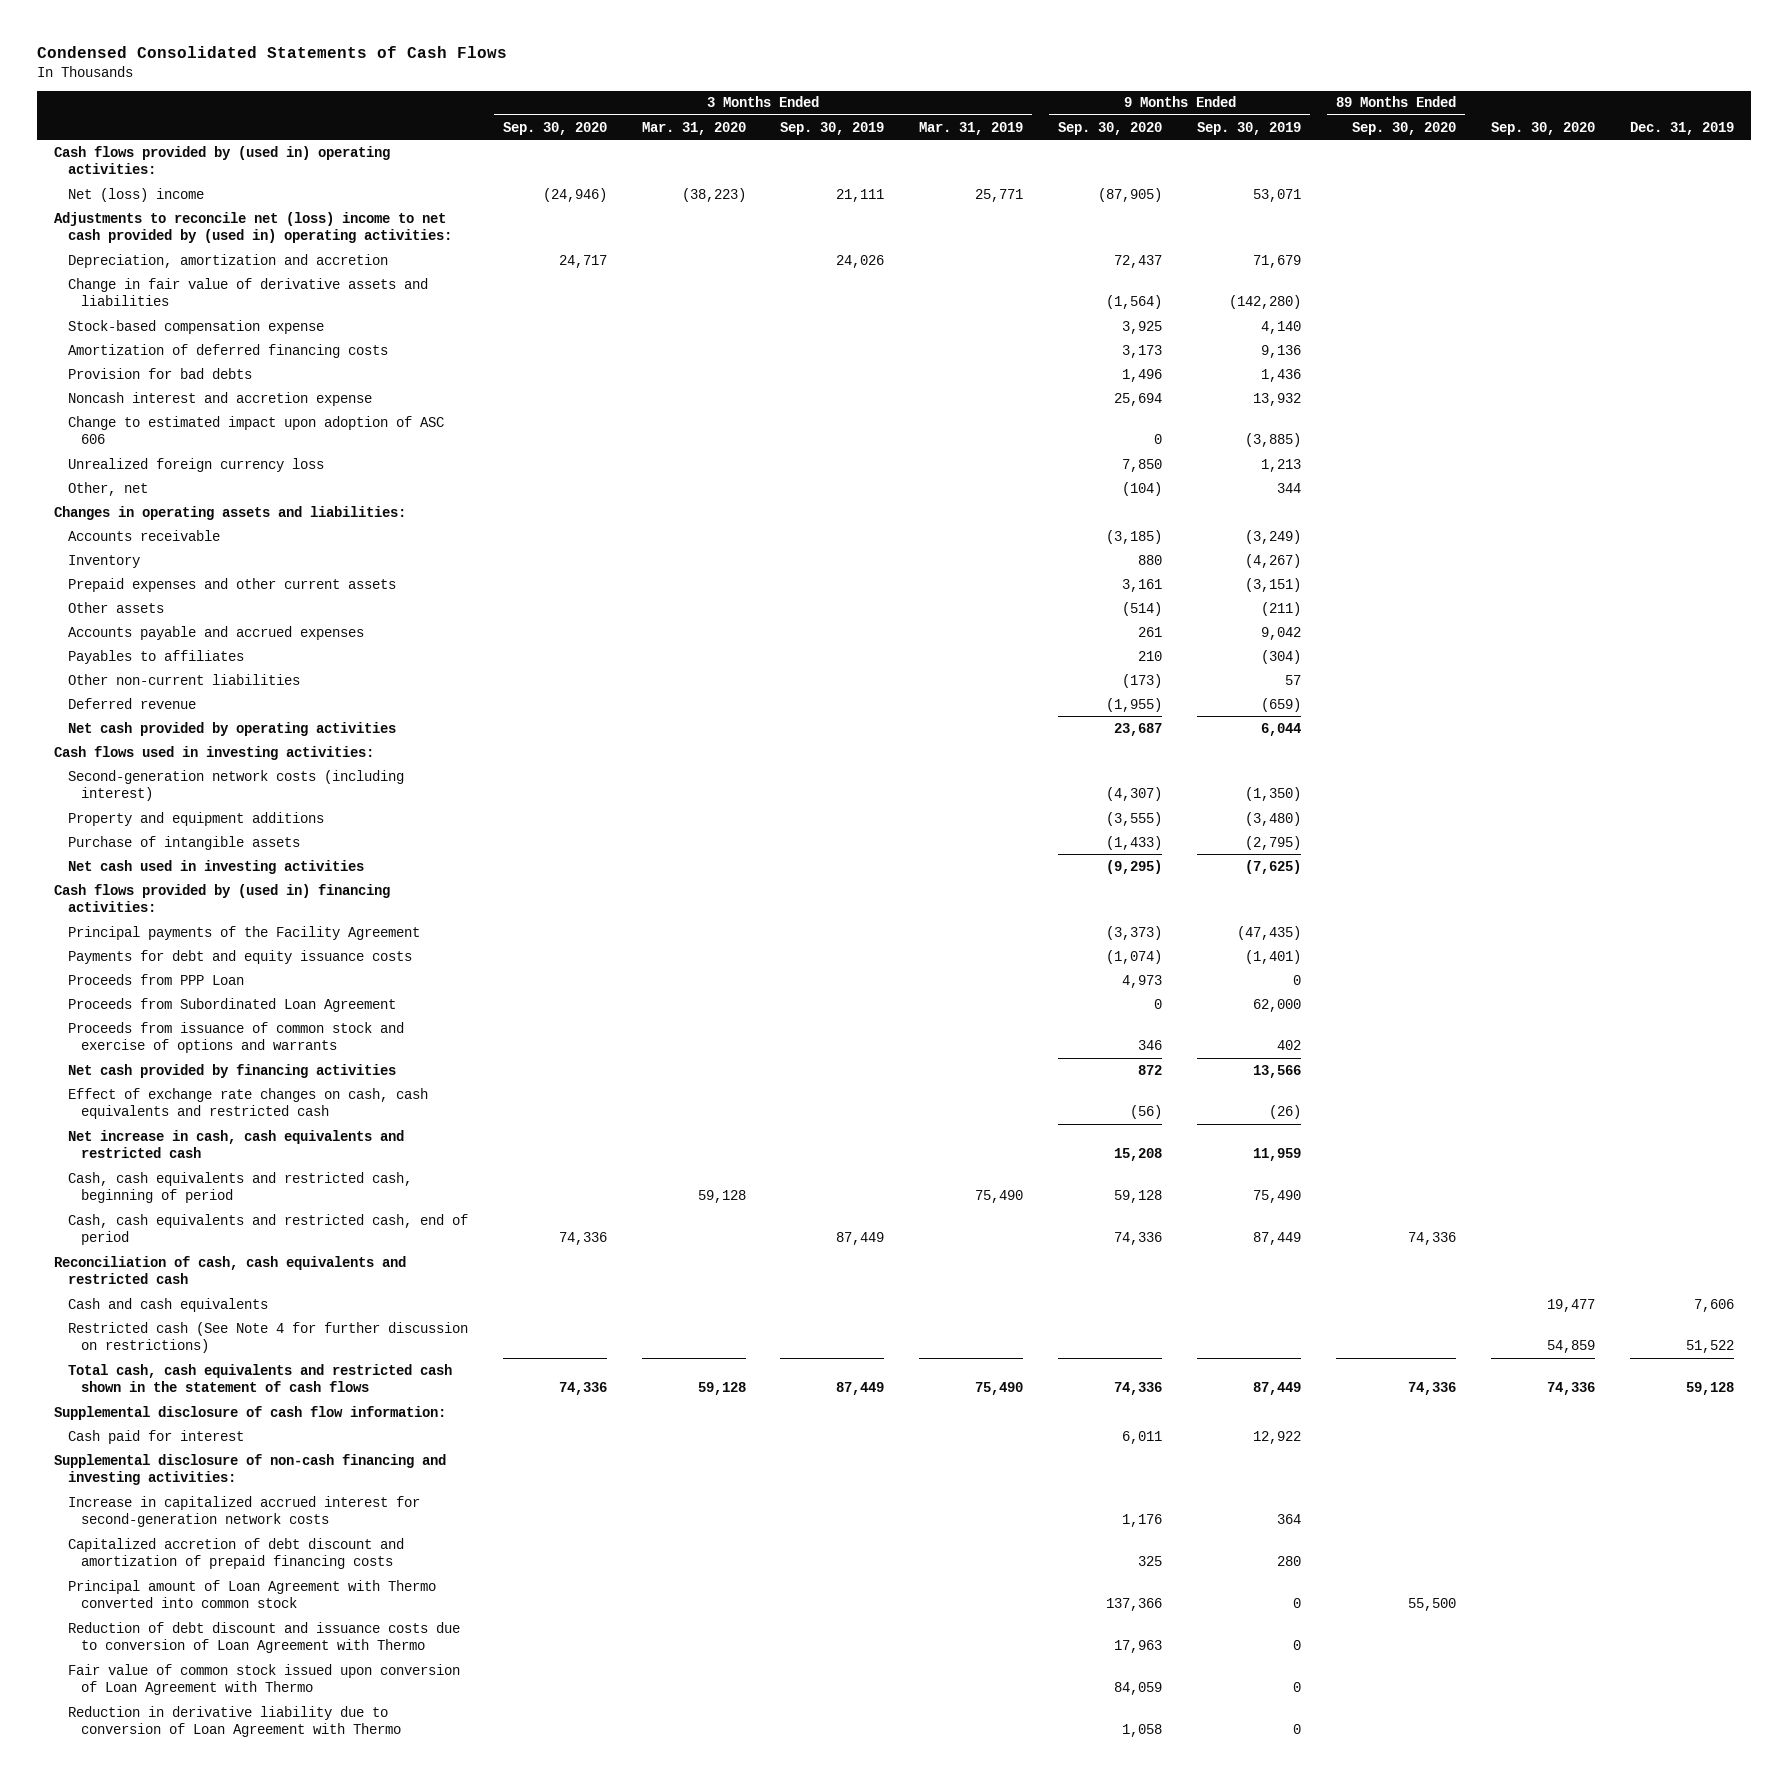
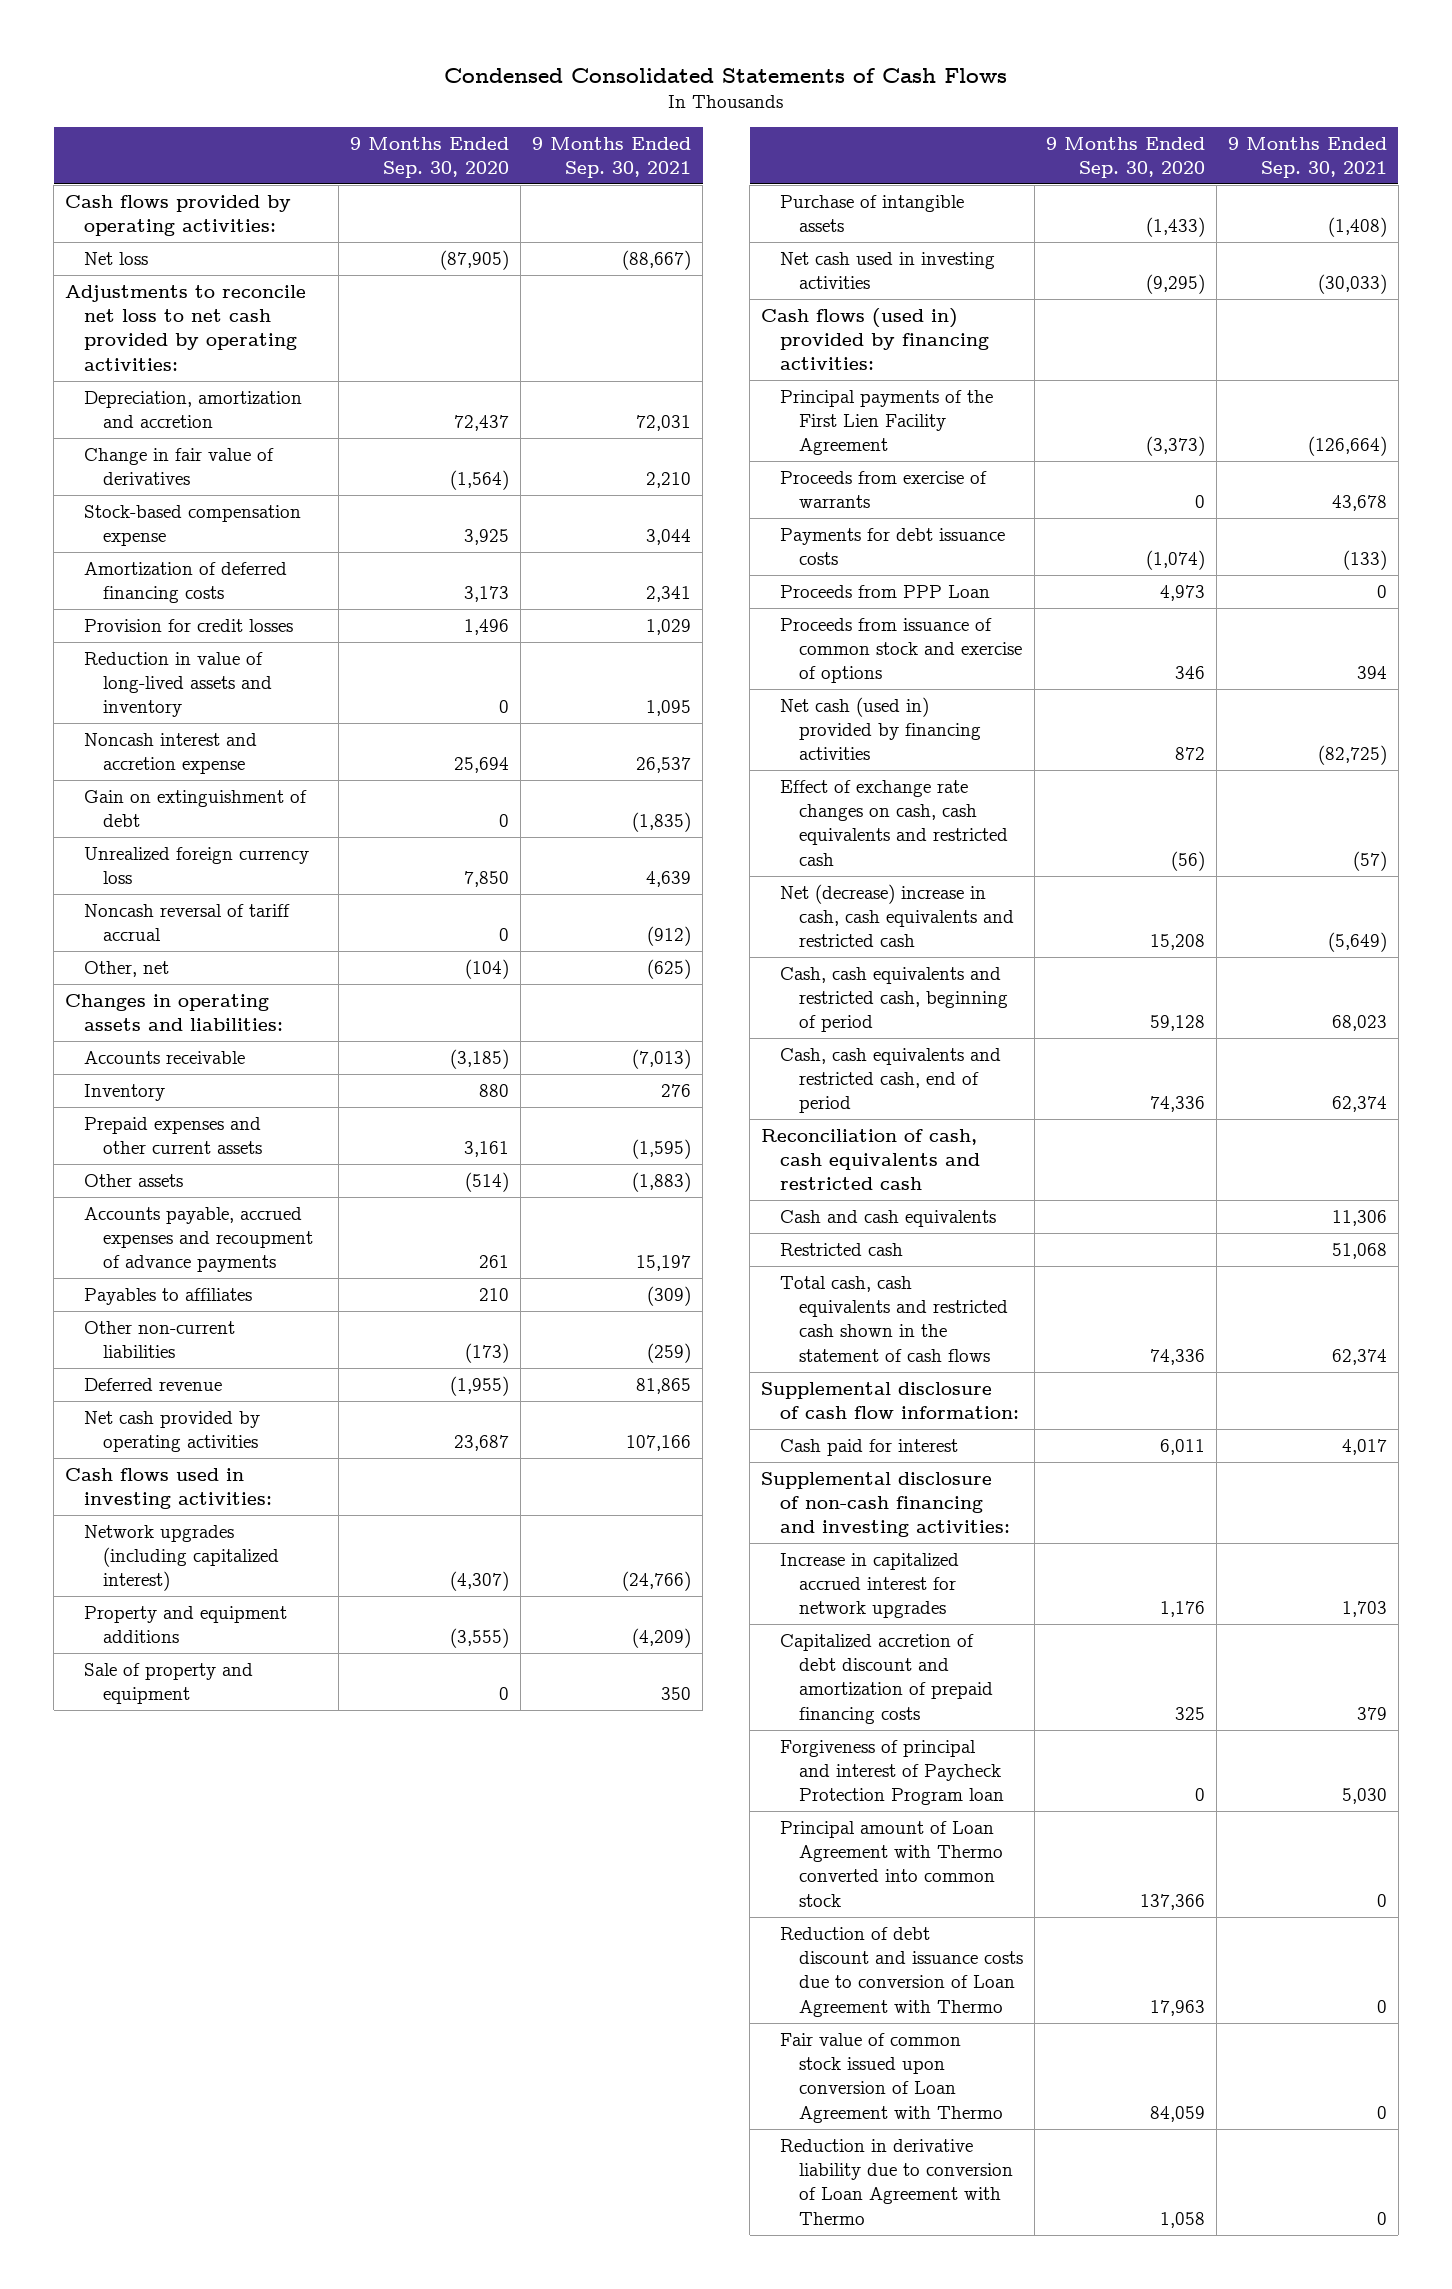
- | 3 Months Ended Sep. 30, 2020 | 3 Months Ended Mar. 31, 2020 | 3 Months Ended Sep. 30, 2019 | 3 Months Ended Mar. 31, 2019 | 9 Months Ended Sep. 30, 2020 | 9 Months Ended Sep. 30, 2019 | 89 Months Ended Sep. 30, 2020 | Sep. 30, 2020 | Dec. 31, 2019
+ | 9 Months Ended Sep. 30, 2020 | 9 Months Ended Sep. 30, 2021
- Cash flows provided by (used in) operating activities:
- Net (loss) income | (24,946) | (38,223) | 21,111 | 25,771 | (87,905) | 53,071 | | |
- Adjustments to reconcile net (loss) income to net cash provided by (used in) operating activities:
+ Cash flows provided by operating activities:
+ Net loss | (87,905) | (88,667)
+ Adjustments to reconcile net loss to net cash provided by operating activities:
- Change in fair value of derivative assets and liabilities | | | | | (1,564) | (142,280) | | |
+ Change in fair value of derivatives | (1,564) | 2,210
- Provision for bad debts | | | | | 1,496 | 1,436 | | |
+ Provision for credit losses | 1,496 | 1,029
+ Reduction in value of long-lived assets and inventory | 0 | 1,095
- Change to estimated impact upon adoption of ASC 606 | | | | | 0 | (3,885) | | |
+ Gain on extinguishment of debt | 0 | (1,835)
+ Noncash reversal of tariff accrual | 0 | (912)
- Accounts payable and accrued expenses | | | | | 261 | 9,042 | | |
+ Accounts payable, accrued expenses and recoupment of advance payments | 261 | 15,197
- Second-generation network costs (including interest) | | | | | (4,307) | (1,350) | | |
+ Network upgrades (including capitalized interest) | (4,307) | (24,766)
+ Sale of property and equipment | 0 | 350
- Cash flows provided by (used in) financing activities:
- Principal payments of the Facility Agreement | | | | | (3,373) | (47,435) | | |
- Payments for debt and equity issuance costs | | | | | (1,074) | (1,401) | | |
+ Cash flows (used in) provided by financing activities:
+ Principal payments of the First Lien Facility Agreement | (3,373) | (126,664)
+ Proceeds from exercise of warrants | 0 | 43,678
+ Payments for debt issuance costs | (1,074) | (133)
- Proceeds from Subordinated Loan Agreement | | | | | 0 | 62,000 | | |
- Proceeds from issuance of common stock and exercise of options and warrants | | | | | 346 | 402 | | |
- Net cash provided by financing activities | | | | | 872 | 13,566 | | |
+ Proceeds from issuance of common stock and exercise of options | 346 | 394
+ Net cash (used in) provided by financing activities | 872 | (82,725)
- Net increase in cash, cash equivalents and restricted cash | | | | | 15,208 | 11,959 | | |
+ Net (decrease) increase in cash, cash equivalents and restricted cash | 15,208 | (5,649)
- Restricted cash (See Note 4 for further discussion on restrictions) | | | | | | | | 54,859 | 51,522
+ Restricted cash | | 51,068
- Increase in capitalized accrued interest for second-generation network costs | | | | | 1,176 | 364 | | |
+ Increase in capitalized accrued interest for network upgrades | 1,176 | 1,703
+ Forgiveness of principal and interest of Paycheck Protection Program loan | 0 | 5,030

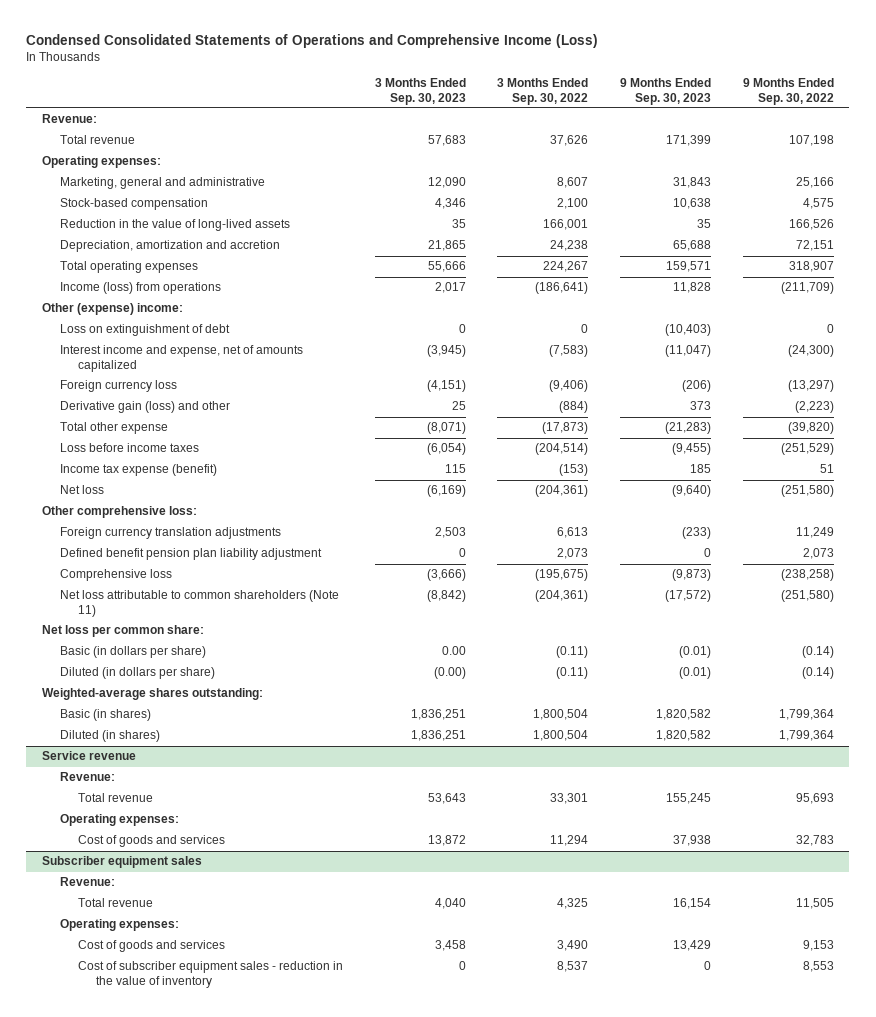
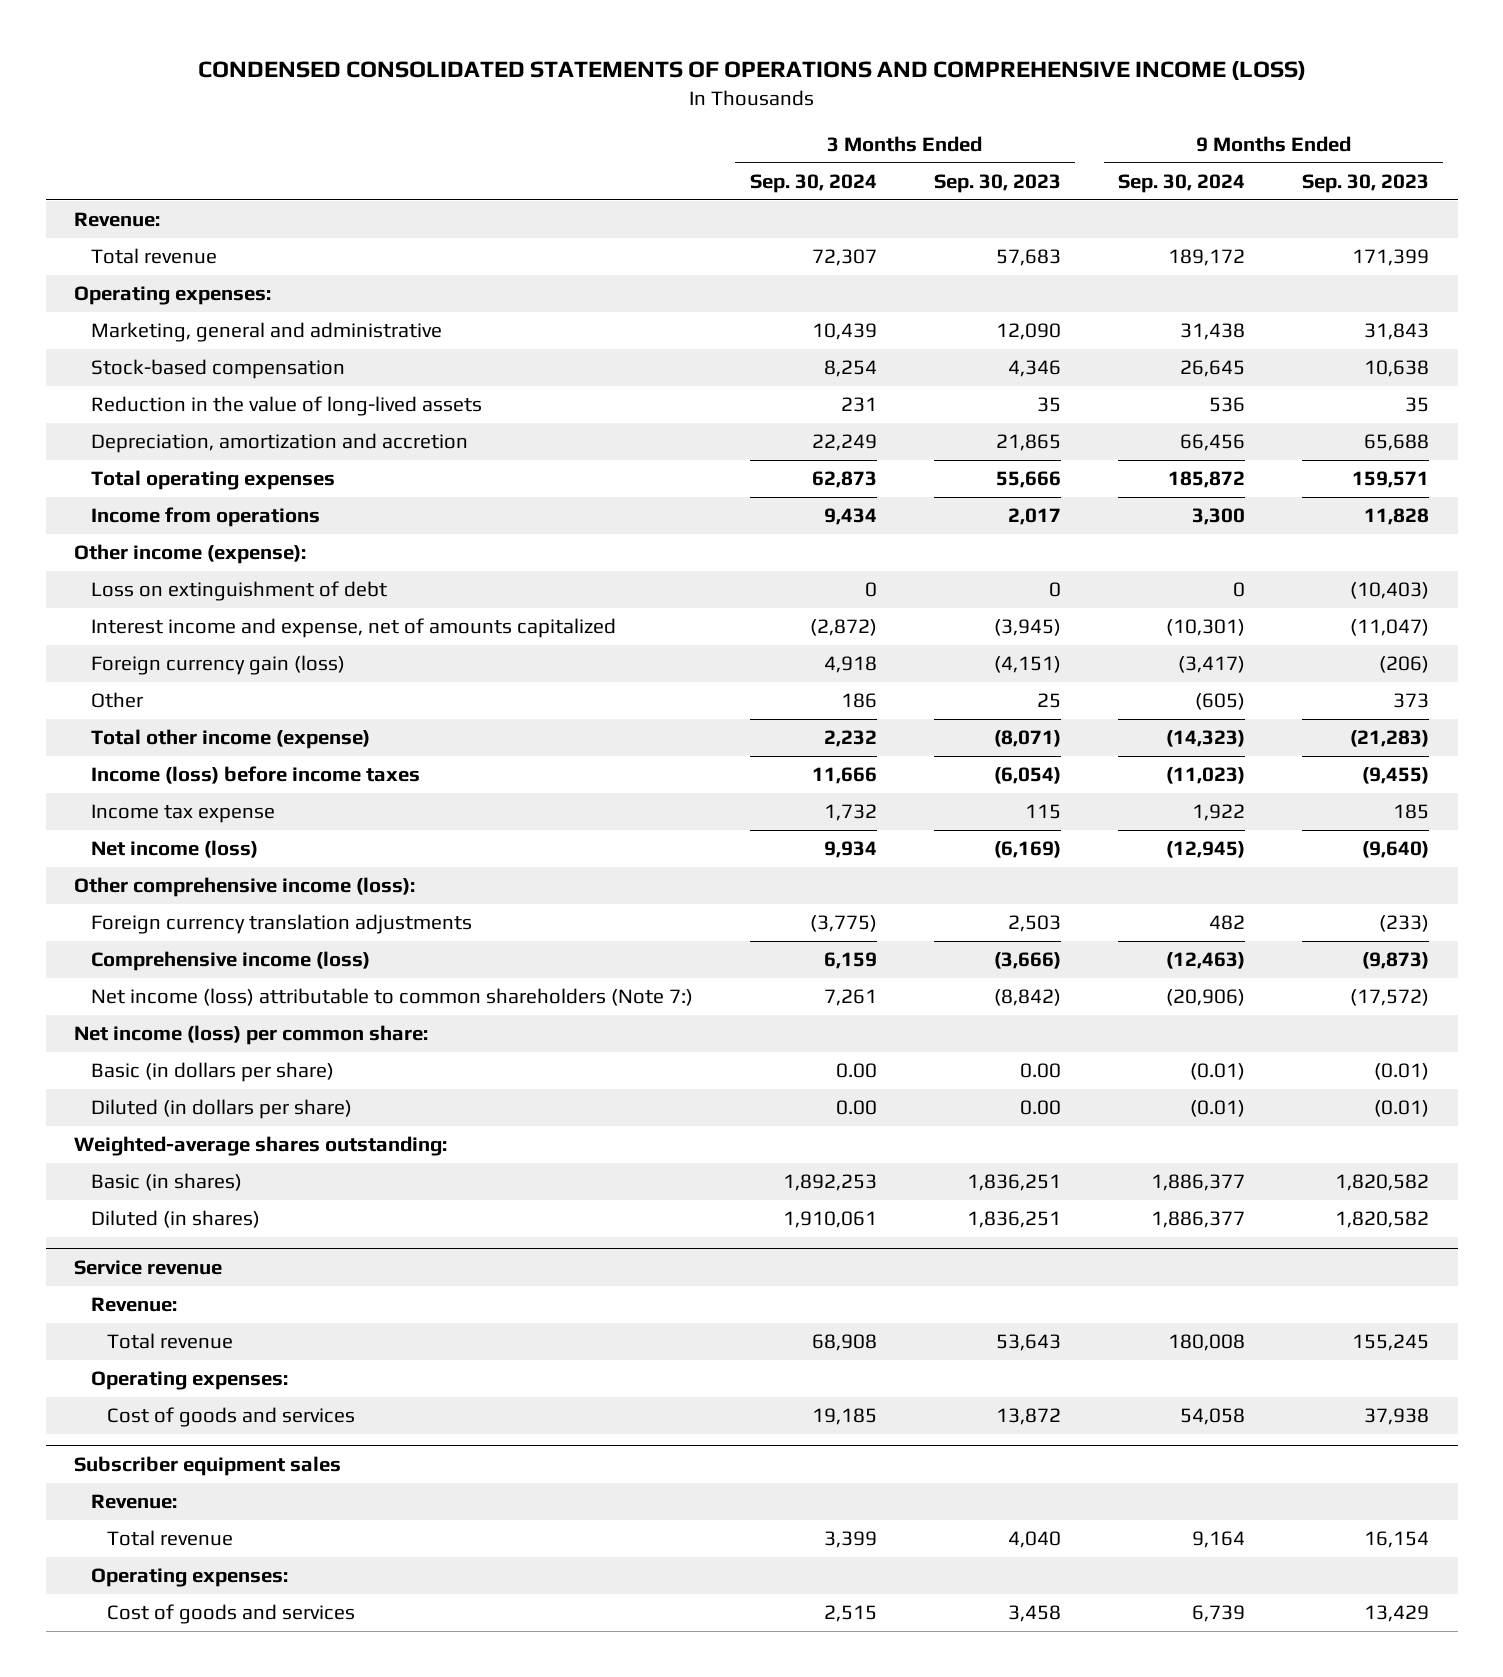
- Condensed Consolidated Statements of Operations and Comprehensive Income (Loss)
+ CONDENSED CONSOLIDATED STATEMENTS OF OPERATIONS AND COMPREHENSIVE INCOME (LOSS)
- | 3 Months Ended Sep. 30, 2023 | 3 Months Ended Sep. 30, 2022 | 9 Months Ended Sep. 30, 2023 | 9 Months Ended Sep. 30, 2022
+ | 3 Months Ended Sep. 30, 2024 | 3 Months Ended Sep. 30, 2023 | 9 Months Ended Sep. 30, 2024 | 9 Months Ended Sep. 30, 2023
- Income (loss) from operations | 2,017 | (186,641) | 11,828 | (211,709)
- Other (expense) income:
+ Income from operations | 9,434 | 2,017 | 3,300 | 11,828
+ Other income (expense):
- Foreign currency loss | (4,151) | (9,406) | (206) | (13,297)
- Derivative gain (loss) and other | 25 | (884) | 373 | (2,223)
- Total other expense | (8,071) | (17,873) | (21,283) | (39,820)
- Loss before income taxes | (6,054) | (204,514) | (9,455) | (251,529)
- Income tax expense (benefit) | 115 | (153) | 185 | 51
- Net loss | (6,169) | (204,361) | (9,640) | (251,580)
- Other comprehensive loss:
+ Foreign currency gain (loss) | 4,918 | (4,151) | (3,417) | (206)
+ Other | 186 | 25 | (605) | 373
+ Total other income (expense) | 2,232 | (8,071) | (14,323) | (21,283)
+ Income (loss) before income taxes | 11,666 | (6,054) | (11,023) | (9,455)
+ Income tax expense | 1,732 | 115 | 1,922 | 185
+ Net income (loss) | 9,934 | (6,169) | (12,945) | (9,640)
+ Other comprehensive income (loss):
- Defined benefit pension plan liability adjustment | 0 | 2,073 | 0 | 2,073
- Comprehensive loss | (3,666) | (195,675) | (9,873) | (238,258)
- Net loss attributable to common shareholders (Note 11) | (8,842) | (204,361) | (17,572) | (251,580)
- Net loss per common share:
+ Comprehensive income (loss) | 6,159 | (3,666) | (12,463) | (9,873)
+ Net income (loss) attributable to common shareholders (Note 7:) | 7,261 | (8,842) | (20,906) | (17,572)
+ Net income (loss) per common share:
- Diluted (in dollars per share) | (0.00) | (0.11) | (0.01) | (0.14)
+ Diluted (in dollars per share) | 0.00 | 0.00 | (0.01) | (0.01)
@ Subscriber equipment sales
- Cost of subscriber equipment sales - reduction in the value of inventory | 0 | 8,537 | 0 | 8,553

